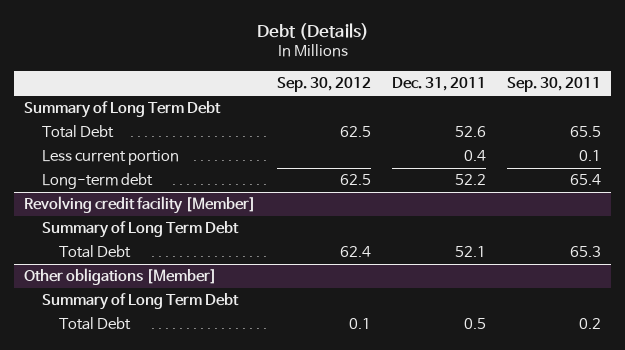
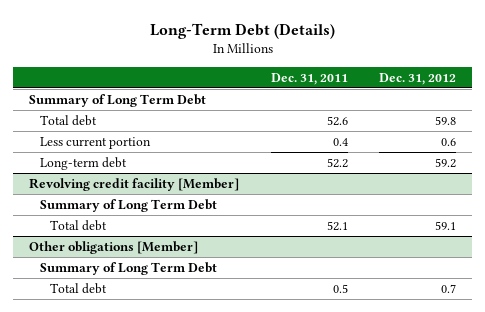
- Debt (Details)
+ Long-Term Debt (Details)
- | Sep. 30, 2012 | Dec. 31, 2011 | Sep. 30, 2011
+ | Dec. 31, 2011 | Dec. 31, 2012
- Total Debt | 62.5 | 52.6 | 65.5
+ Total debt | 52.6 | 59.8
@ Revolving credit facility [Member]
- Total Debt | 62.4 | 52.1 | 65.3
+ Total debt | 52.1 | 59.1
@ Other obligations [Member]
- Total Debt | 0.1 | 0.5 | 0.2
+ Total debt | 0.5 | 0.7

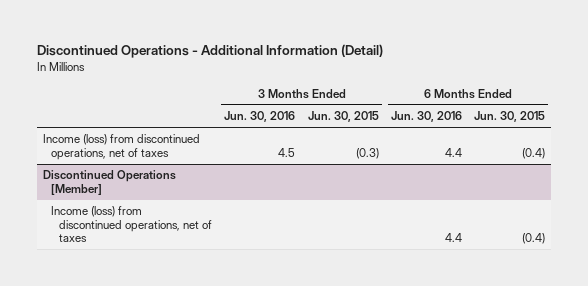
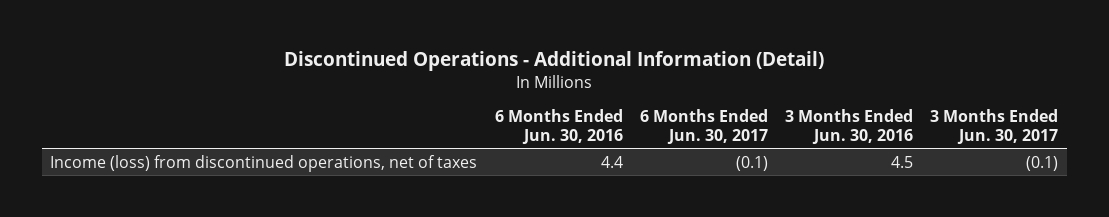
- | 3 Months Ended Jun. 30, 2016 | 3 Months Ended Jun. 30, 2015 | 6 Months Ended Jun. 30, 2016 | 6 Months Ended Jun. 30, 2015
+ | 6 Months Ended Jun. 30, 2016 | 6 Months Ended Jun. 30, 2017 | 3 Months Ended Jun. 30, 2016 | 3 Months Ended Jun. 30, 2017
- Discontinued Operations [Member]
- Income (loss) from discontinued operations, net of taxes | | | 4.4 | (0.4)

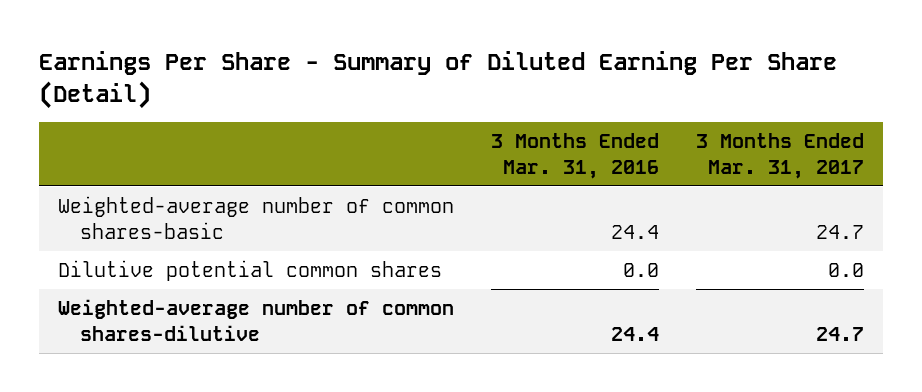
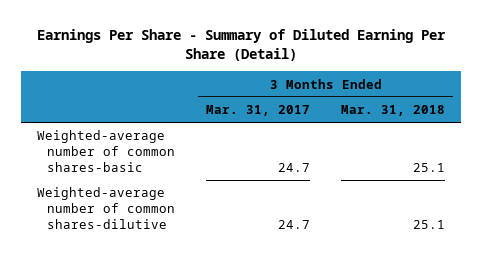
- | 3 Months Ended Mar. 31, 2016 | 3 Months Ended Mar. 31, 2017
+ | 3 Months Ended Mar. 31, 2017 | 3 Months Ended Mar. 31, 2018
- Dilutive potential common shares | 0.0 | 0.0

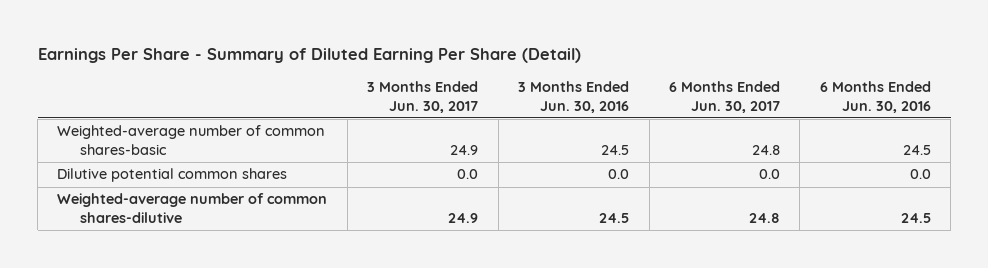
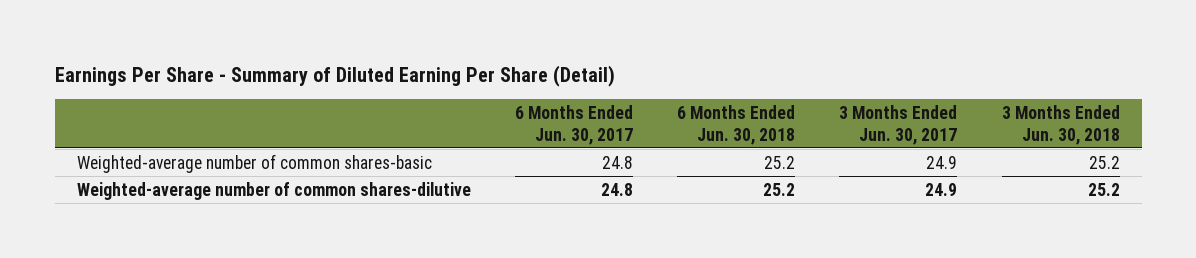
- | 3 Months Ended Jun. 30, 2017 | 3 Months Ended Jun. 30, 2016 | 6 Months Ended Jun. 30, 2017 | 6 Months Ended Jun. 30, 2016
+ | 6 Months Ended Jun. 30, 2017 | 6 Months Ended Jun. 30, 2018 | 3 Months Ended Jun. 30, 2017 | 3 Months Ended Jun. 30, 2018
- Dilutive potential common shares | 0.0 | 0.0 | 0.0 | 0.0

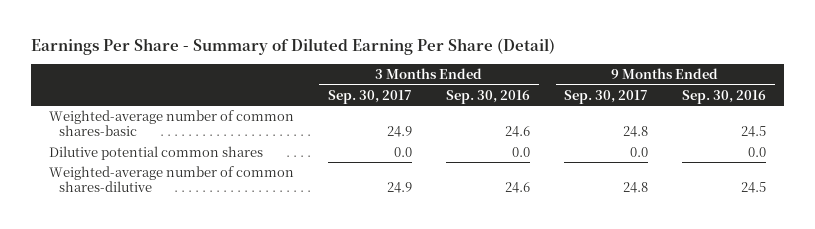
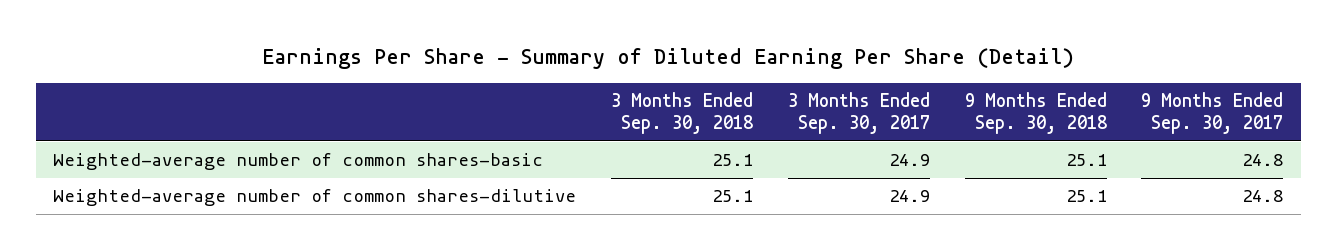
- | 3 Months Ended Sep. 30, 2017 | 3 Months Ended Sep. 30, 2016 | 9 Months Ended Sep. 30, 2017 | 9 Months Ended Sep. 30, 2016
+ | 3 Months Ended Sep. 30, 2018 | 3 Months Ended Sep. 30, 2017 | 9 Months Ended Sep. 30, 2018 | 9 Months Ended Sep. 30, 2017
- Dilutive potential common shares | 0.0 | 0.0 | 0.0 | 0.0

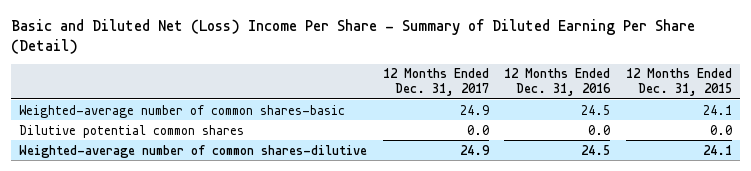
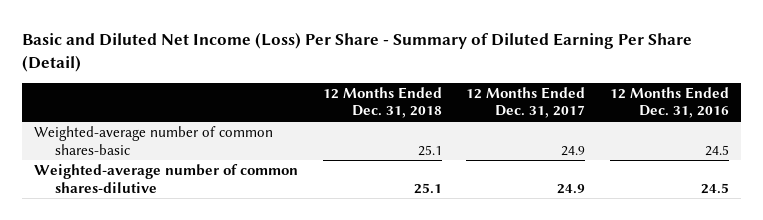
- Basic and Diluted Net (Loss) Income Per Share - Summary of Diluted Earning Per Share (Detail)
+ Basic and Diluted Net Income (Loss) Per Share - Summary of Diluted Earning Per Share (Detail)
- | 12 Months Ended Dec. 31, 2017 | 12 Months Ended Dec. 31, 2016 | 12 Months Ended Dec. 31, 2015
+ | 12 Months Ended Dec. 31, 2018 | 12 Months Ended Dec. 31, 2017 | 12 Months Ended Dec. 31, 2016
- Dilutive potential common shares | 0.0 | 0.0 | 0.0

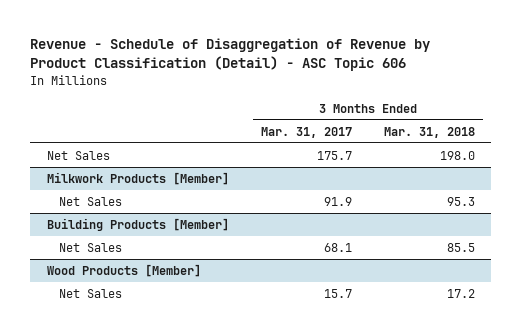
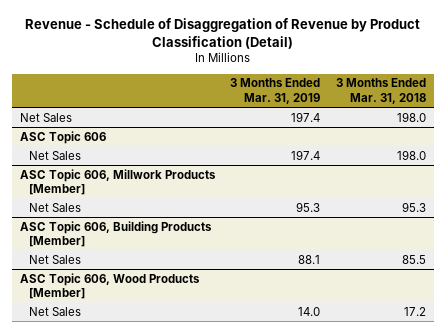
- Revenue - Schedule of Disaggregation of Revenue by Product Classification (Detail) - ASC Topic 606
+ Revenue - Schedule of Disaggregation of Revenue by Product Classification (Detail)
- | 3 Months Ended Mar. 31, 2017 | 3 Months Ended Mar. 31, 2018
+ | 3 Months Ended Mar. 31, 2019 | 3 Months Ended Mar. 31, 2018
- Milkwork Products [Member]
+ ASC Topic 606
+ Net Sales | 197.4 | 198.0
+ ASC Topic 606, Millwork Products [Member]
- Building Products [Member]
+ ASC Topic 606, Building Products [Member]
- Wood Products [Member]
+ ASC Topic 606, Wood Products [Member]

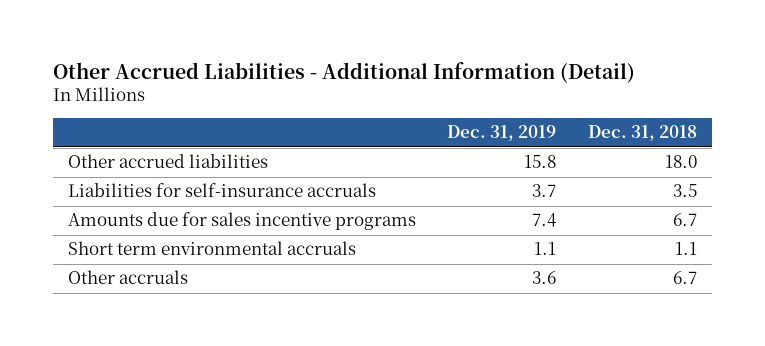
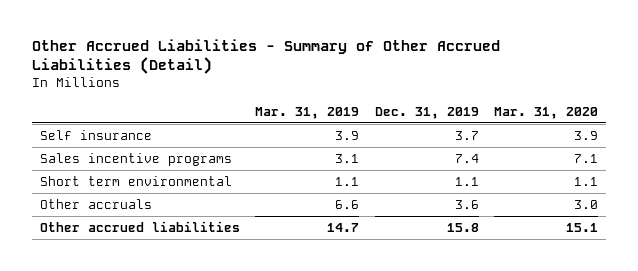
- Other Accrued Liabilities - Additional Information (Detail)
+ Other Accrued Liabilities - Summary of Other Accrued Liabilities (Detail)
- | Dec. 31, 2019 | Dec. 31, 2018
+ | Mar. 31, 2019 | Dec. 31, 2019 | Mar. 31, 2020
- Liabilities for self-insurance accruals | 3.7 | 3.5
- Amounts due for sales incentive programs | 7.4 | 6.7
- Short term environmental accruals | 1.1 | 1.1
+ Self insurance | 3.9 | 3.7 | 3.9
+ Sales incentive programs | 3.1 | 7.4 | 7.1
+ Short term environmental | 1.1 | 1.1 | 1.1
moved down: Other accrued liabilities | 14.7 | 15.8 | 15.1

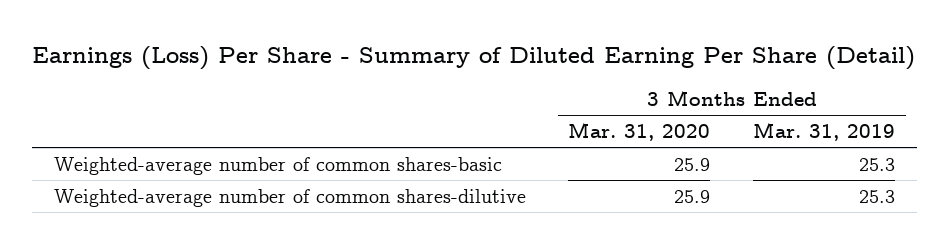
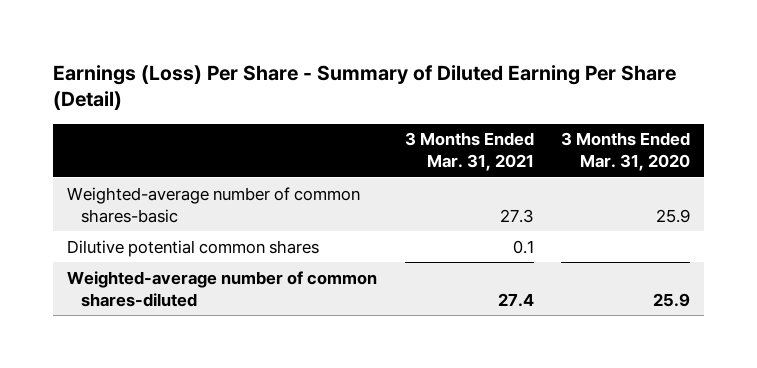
- | 3 Months Ended Mar. 31, 2020 | 3 Months Ended Mar. 31, 2019
+ | 3 Months Ended Mar. 31, 2021 | 3 Months Ended Mar. 31, 2020
- Weighted-average number of common shares-dilutive | 25.9 | 25.3
+ Dilutive potential common shares | 0.1 |
+ Weighted-average number of common shares-diluted | 27.4 | 25.9

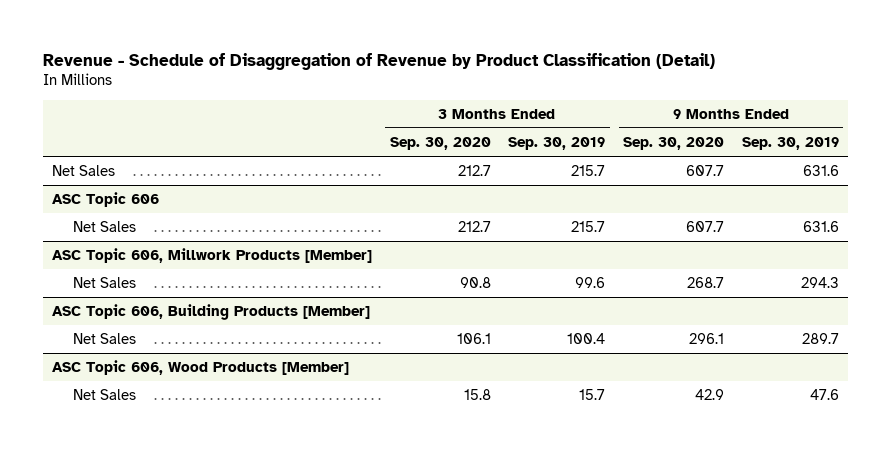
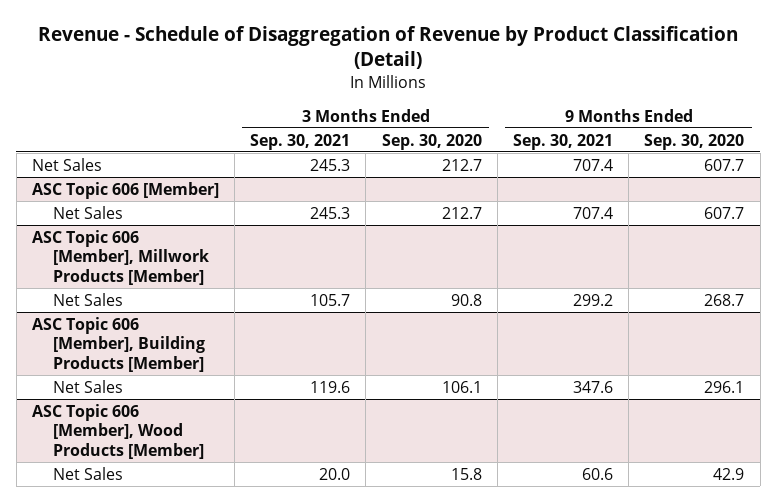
- | 3 Months Ended Sep. 30, 2020 | 3 Months Ended Sep. 30, 2019 | 9 Months Ended Sep. 30, 2020 | 9 Months Ended Sep. 30, 2019
+ | 3 Months Ended Sep. 30, 2021 | 3 Months Ended Sep. 30, 2020 | 9 Months Ended Sep. 30, 2021 | 9 Months Ended Sep. 30, 2020
- ASC Topic 606
+ ASC Topic 606 [Member]
- ASC Topic 606, Millwork Products [Member]
+ ASC Topic 606 [Member], Millwork Products [Member]
- ASC Topic 606, Building Products [Member]
+ ASC Topic 606 [Member], Building Products [Member]
- ASC Topic 606, Wood Products [Member]
+ ASC Topic 606 [Member], Wood Products [Member]

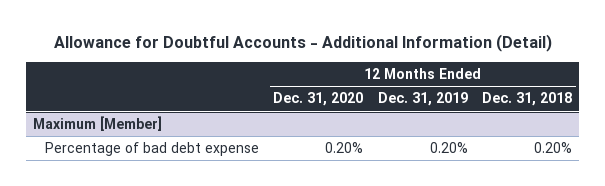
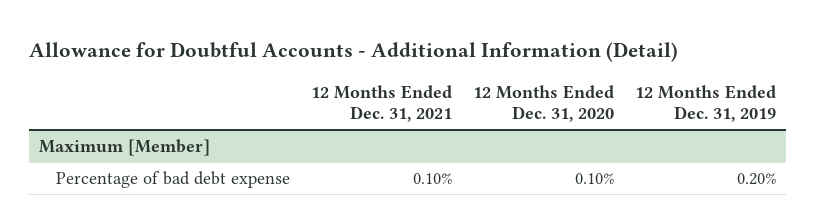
- | 12 Months Ended Dec. 31, 2020 | 12 Months Ended Dec. 31, 2019 | 12 Months Ended Dec. 31, 2018
+ | 12 Months Ended Dec. 31, 2021 | 12 Months Ended Dec. 31, 2020 | 12 Months Ended Dec. 31, 2019
@ Maximum [Member]
- Percentage of bad debt expense | 0.20% | 0.20% | 0.20%
+ Percentage of bad debt expense | 0.10% | 0.10% | 0.20%

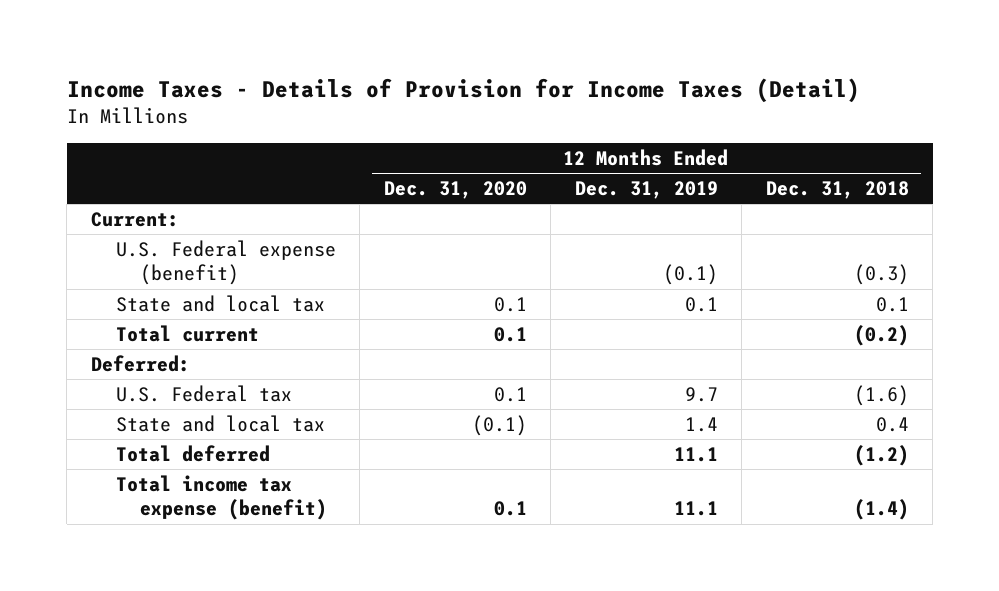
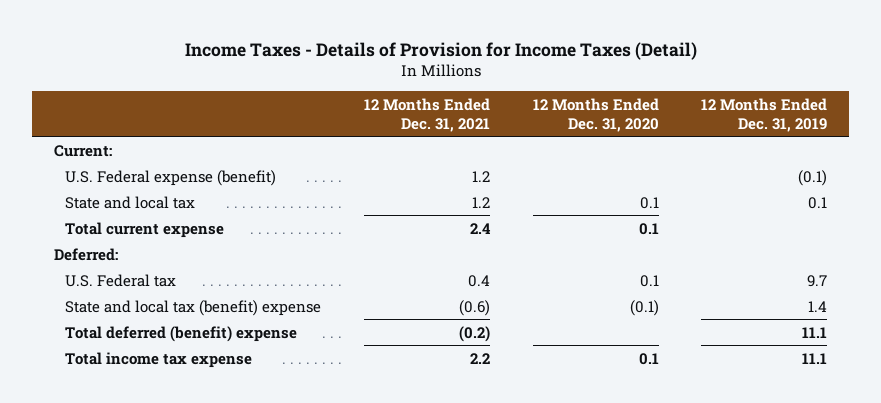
- | 12 Months Ended Dec. 31, 2020 | 12 Months Ended Dec. 31, 2019 | 12 Months Ended Dec. 31, 2018
+ | 12 Months Ended Dec. 31, 2021 | 12 Months Ended Dec. 31, 2020 | 12 Months Ended Dec. 31, 2019
- Total current | 0.1 | | (0.2)
+ Total current expense | 2.4 | 0.1 |
- State and local tax | (0.1) | 1.4 | 0.4
- Total deferred | | 11.1 | (1.2)
- Total income tax expense (benefit) | 0.1 | 11.1 | (1.4)
+ State and local tax (benefit) expense | (0.6) | (0.1) | 1.4
+ Total deferred (benefit) expense | (0.2) | | 11.1
+ Total income tax expense | 2.2 | 0.1 | 11.1

